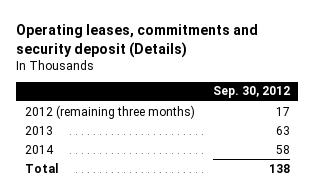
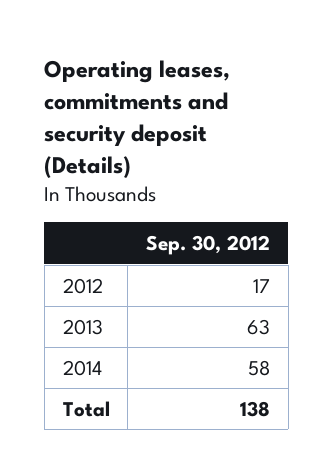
- 2012 (remaining three months) | 17
+ 2012 | 17

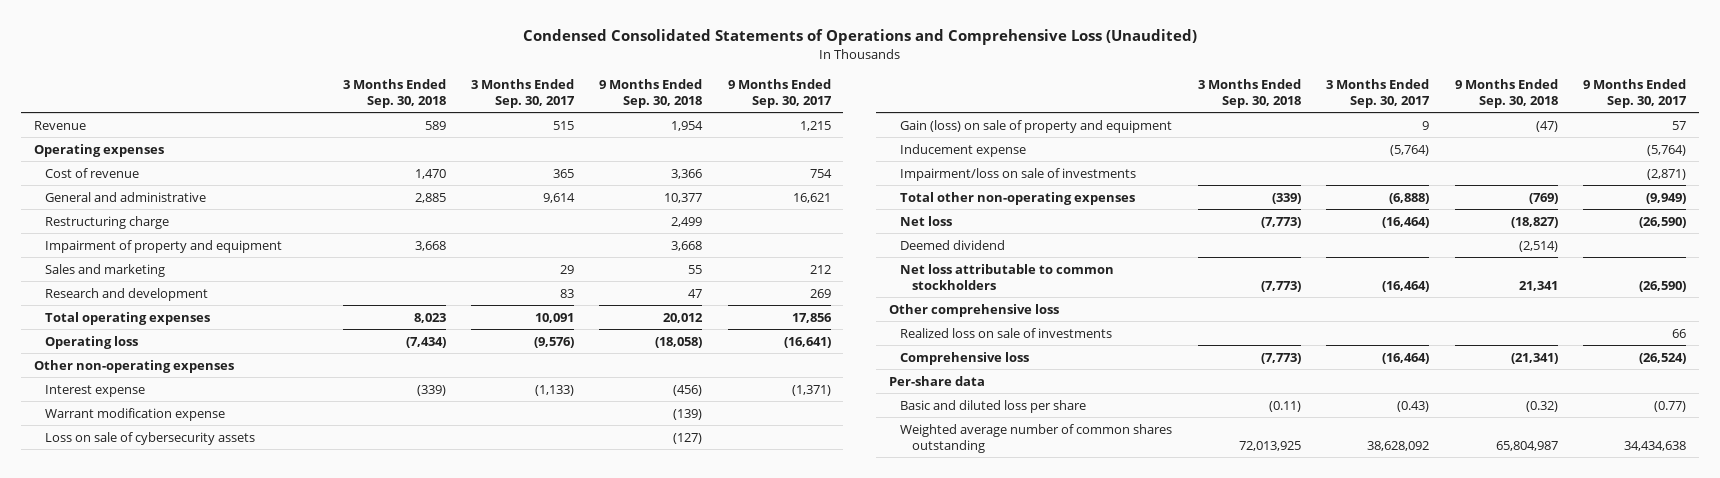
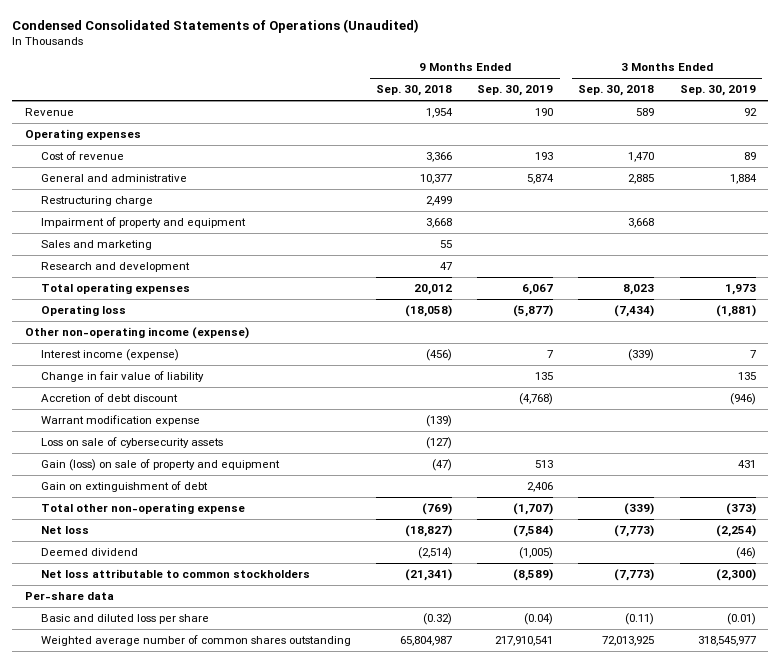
- Condensed Consolidated Statements of Operations and Comprehensive Loss (Unaudited)
+ Condensed Consolidated Statements of Operations (Unaudited)
- | 3 Months Ended Sep. 30, 2018 | 3 Months Ended Sep. 30, 2017 | 9 Months Ended Sep. 30, 2018 | 9 Months Ended Sep. 30, 2017
+ | 9 Months Ended Sep. 30, 2018 | 9 Months Ended Sep. 30, 2019 | 3 Months Ended Sep. 30, 2018 | 3 Months Ended Sep. 30, 2019
- Other non-operating expenses
- Interest expense | (339) | (1,133) | (456) | (1,371)
+ Other non-operating income (expense)
+ Interest income (expense) | (456) | 7 | (339) | 7
+ Change in fair value of liability | | 135 | | 135
+ Accretion of debt discount | | (4,768) | | (946)
- Inducement expense | | (5,764) | | (5,764)
- Impairment/loss on sale of investments | | | | (2,871)
- Total other non-operating expenses | (339) | (6,888) | (769) | (9,949)
+ Gain on extinguishment of debt | | 2,406 | |
+ Total other non-operating expense | (769) | (1,707) | (339) | (373)
- Net loss attributable to common stockholders | (7,773) | (16,464) | 21,341 | (26,590)
- Other comprehensive loss
- Realized loss on sale of investments | | | | 66
- Comprehensive loss | (7,773) | (16,464) | (21,341) | (26,524)
+ Net loss attributable to common stockholders | (21,341) | (8,589) | (7,773) | (2,300)

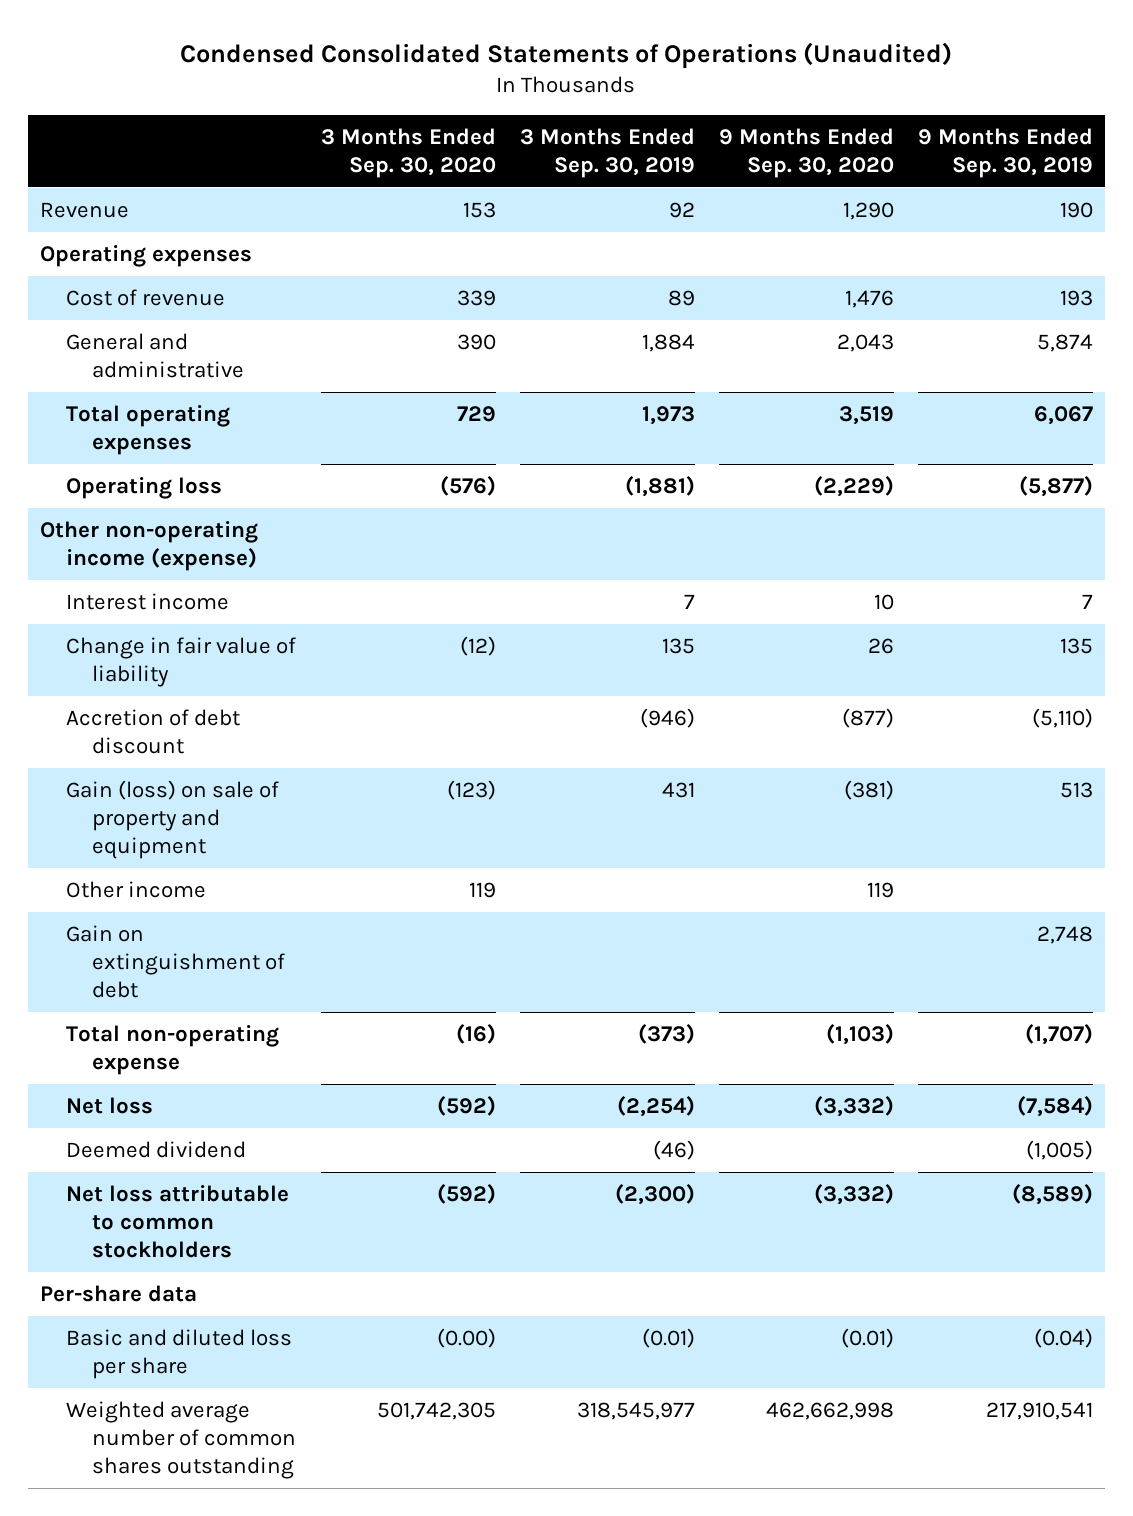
- | 9 Months Ended Sep. 30, 2018 | 9 Months Ended Sep. 30, 2019 | 3 Months Ended Sep. 30, 2018 | 3 Months Ended Sep. 30, 2019
+ | 3 Months Ended Sep. 30, 2020 | 3 Months Ended Sep. 30, 2019 | 9 Months Ended Sep. 30, 2020 | 9 Months Ended Sep. 30, 2019
- Restructuring charge | 2,499 | | |
- Impairment of property and equipment | 3,668 | | 3,668 |
- Sales and marketing | 55 | | |
- Research and development | 47 | | |
- Interest income (expense) | (456) | 7 | (339) | 7
+ Interest income | | 7 | 10 | 7
- Accretion of debt discount | | (4,768) | | (946)
- Warrant modification expense | (139) | | |
- Loss on sale of cybersecurity assets | (127) | | |
+ Accretion of debt discount | | (946) | (877) | (5,110)
- Gain on extinguishment of debt | | 2,406 | |
- Total other non-operating expense | (769) | (1,707) | (339) | (373)
+ Other income | 119 | | 119 |
+ Gain on extinguishment of debt | | | | 2,748
+ Total non-operating expense | (16) | (373) | (1,103) | (1,707)

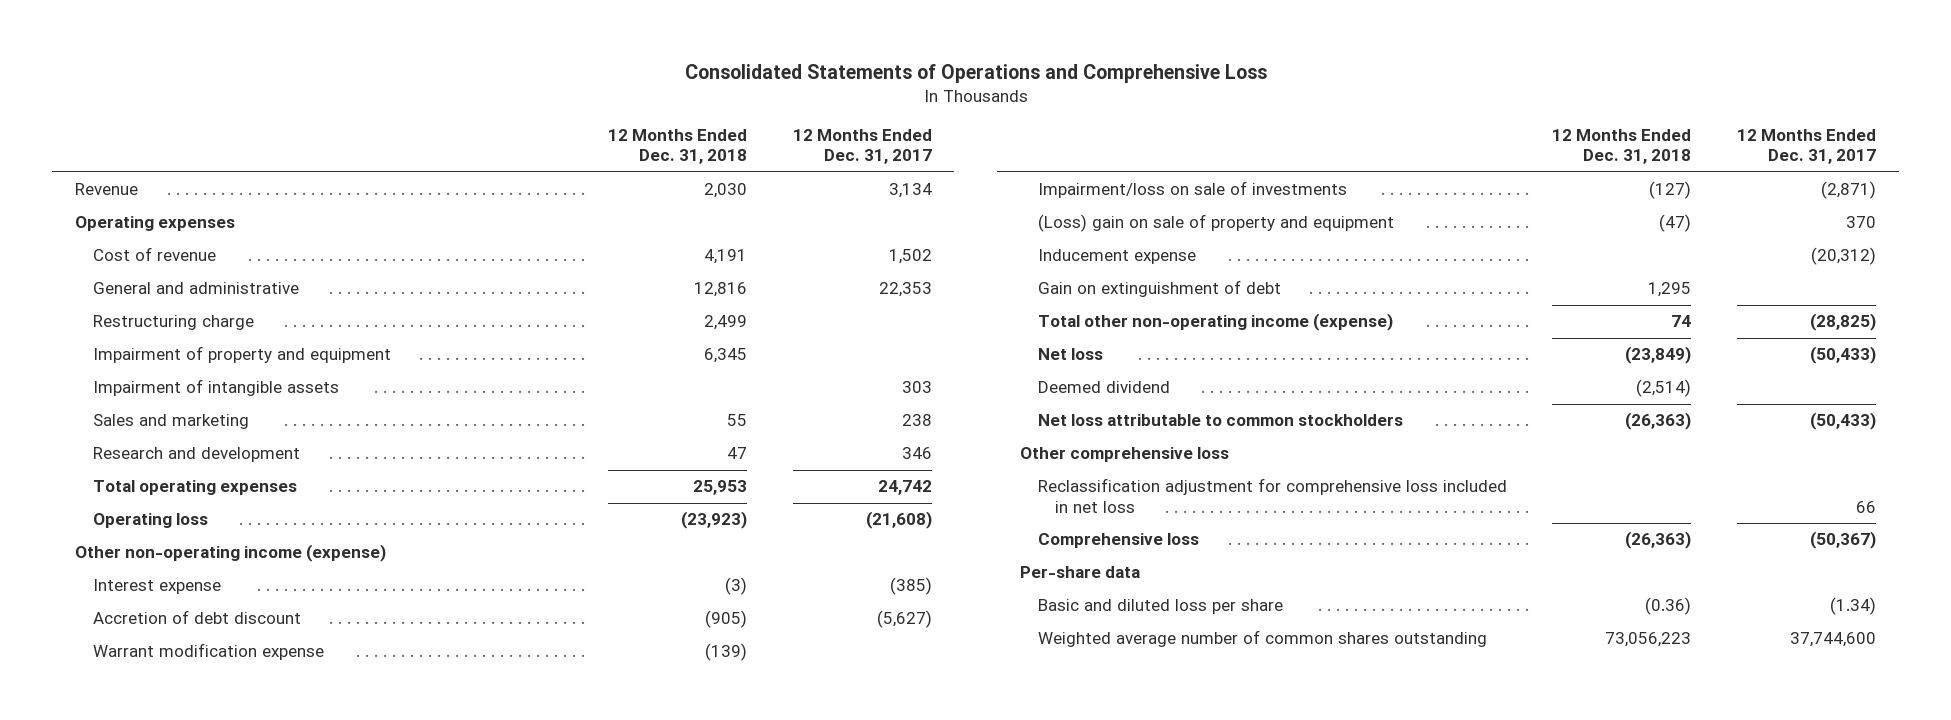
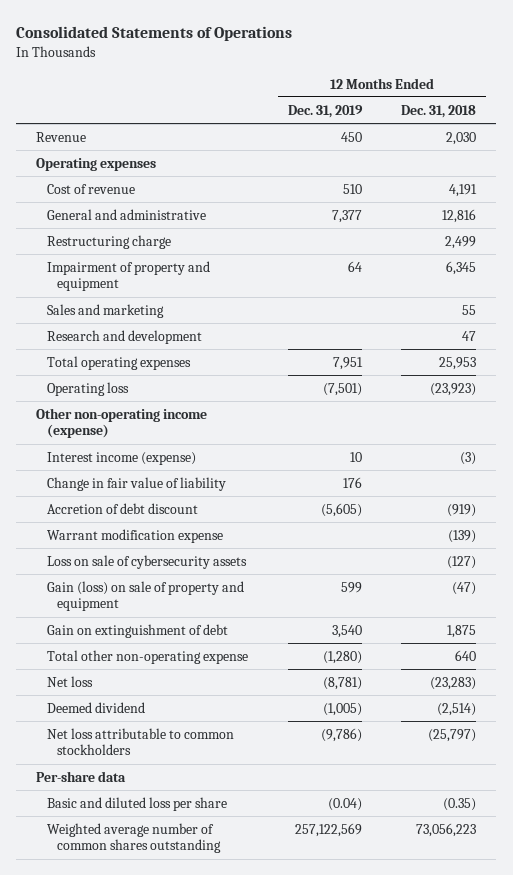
- Consolidated Statements of Operations and Comprehensive Loss
+ Consolidated Statements of Operations
- | 12 Months Ended Dec. 31, 2018 | 12 Months Ended Dec. 31, 2017
+ | 12 Months Ended Dec. 31, 2019 | 12 Months Ended Dec. 31, 2018
- Impairment of intangible assets | | 303
- Interest expense | (3) | (385)
- Accretion of debt discount | (905) | (5,627)
+ Interest income (expense) | 10 | (3)
+ Change in fair value of liability | 176 |
+ Accretion of debt discount | (5,605) | (919)
- Impairment/loss on sale of investments | (127) | (2,871)
- (Loss) gain on sale of property and equipment | (47) | 370
- Inducement expense | | (20,312)
- Gain on extinguishment of debt | 1,295 |
- Total other non-operating income (expense) | 74 | (28,825)
- Net loss | (23,849) | (50,433)
+ Loss on sale of cybersecurity assets | | (127)
+ Gain (loss) on sale of property and equipment | 599 | (47)
+ Gain on extinguishment of debt | 3,540 | 1,875
+ Total other non-operating expense | (1,280) | 640
+ Net loss | (8,781) | (23,283)
- Net loss attributable to common stockholders | (26,363) | (50,433)
- Other comprehensive loss
- Reclassification adjustment for comprehensive loss included in net loss | | 66
- Comprehensive loss | (26,363) | (50,367)
+ Net loss attributable to common stockholders | (9,786) | (25,797)
- Basic and diluted loss per share | (0.36) | (1.34)
+ Basic and diluted loss per share | (0.04) | (0.35)

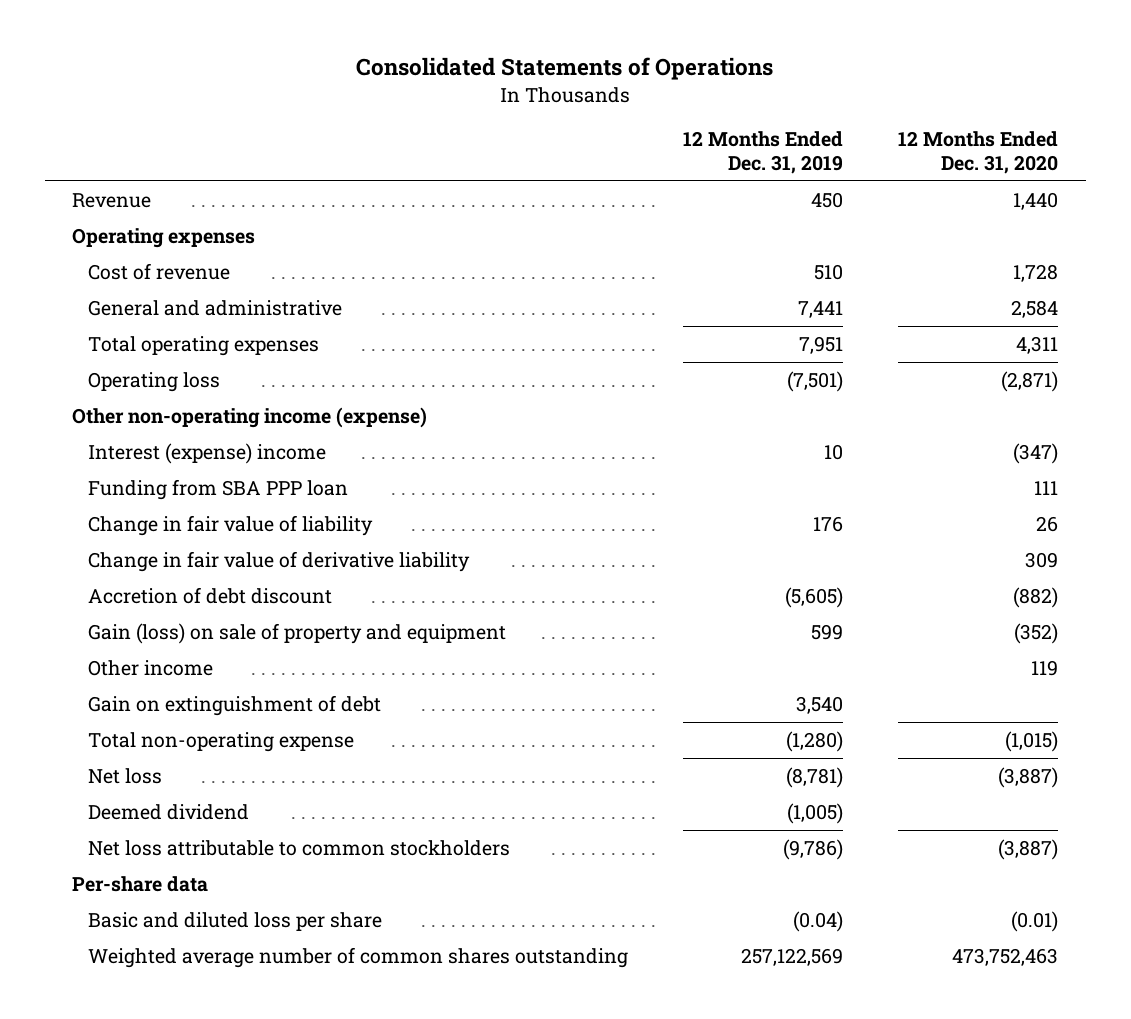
- | 12 Months Ended Dec. 31, 2019 | 12 Months Ended Dec. 31, 2018
+ | 12 Months Ended Dec. 31, 2019 | 12 Months Ended Dec. 31, 2020
- General and administrative | 7,377 | 12,816
- Restructuring charge | | 2,499
- Impairment of property and equipment | 64 | 6,345
- Sales and marketing | | 55
- Research and development | | 47
+ General and administrative | 7,441 | 2,584
- Interest income (expense) | 10 | (3)
+ Interest (expense) income | 10 | (347)
+ Funding from SBA PPP loan | | 111
+ Change in fair value of derivative liability | | 309
- Warrant modification expense | | (139)
- Loss on sale of cybersecurity assets | | (127)
+ Other income | | 119
- Total other non-operating expense | (1,280) | 640
+ Total non-operating expense | (1,280) | (1,015)

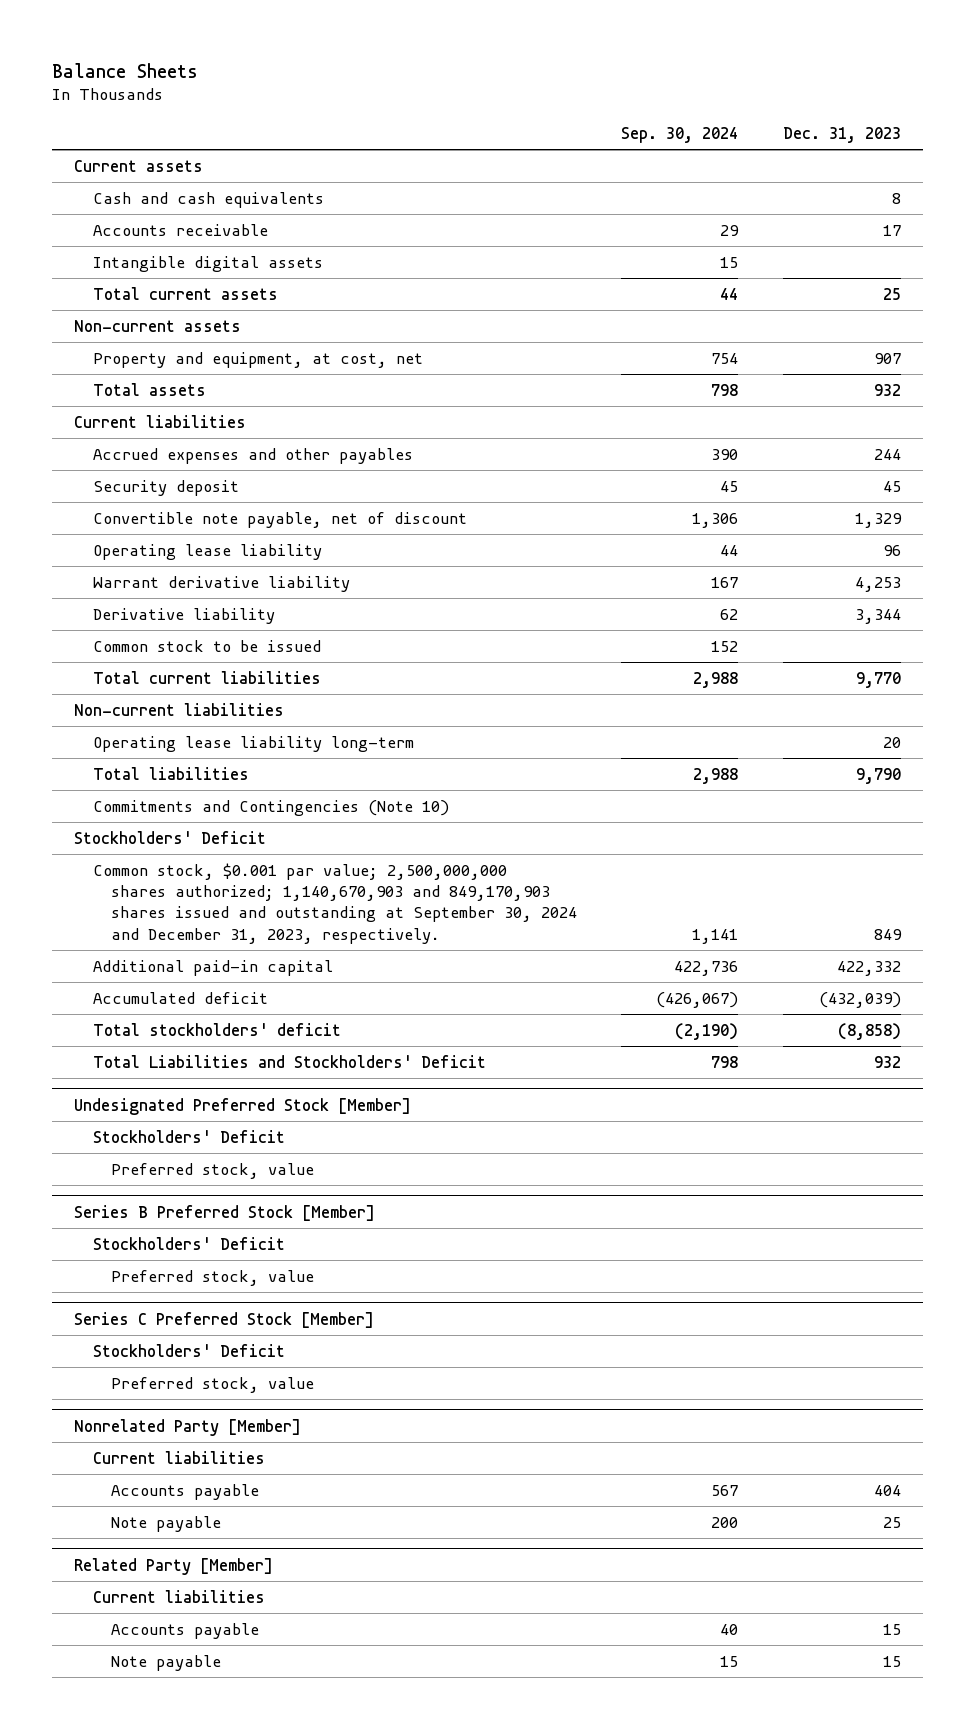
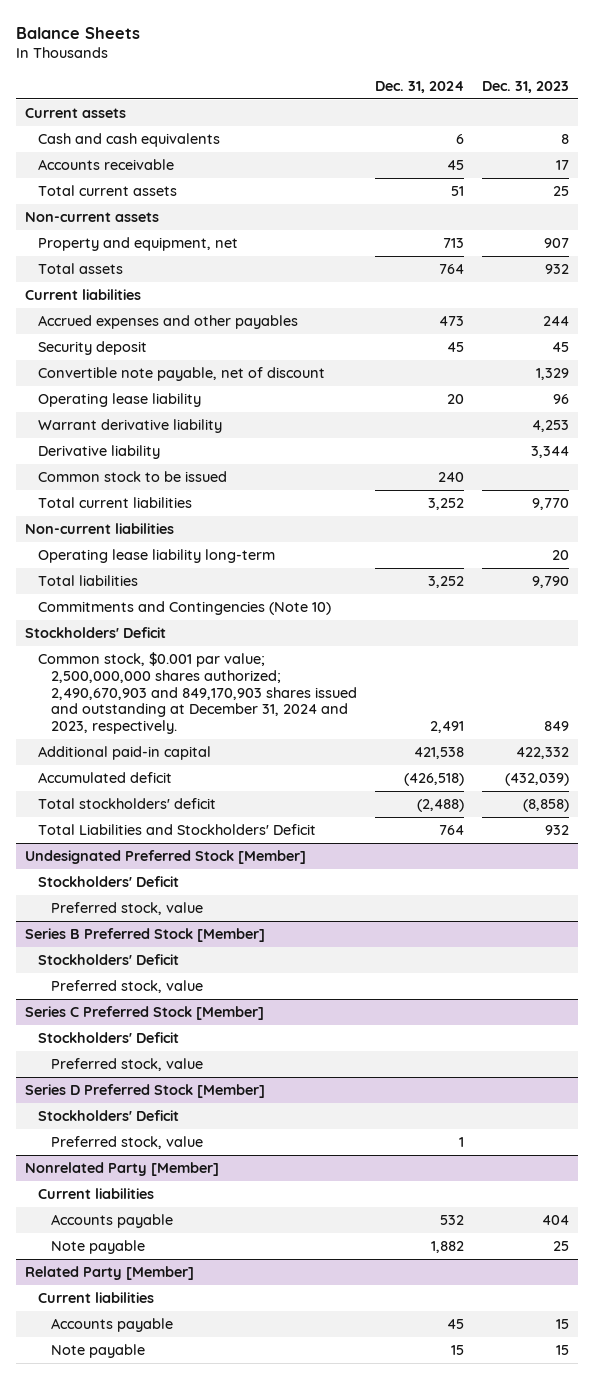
- | Sep. 30, 2024 | Dec. 31, 2023
+ | Dec. 31, 2024 | Dec. 31, 2023
- Intangible digital assets | 15 |
- Property and equipment, at cost, net | 754 | 907
+ Property and equipment, net | 713 | 907
- Common stock, $0.001 par value; 2,500,000,000 shares authorized; 1,140,670,903 and 849,170,903 shares issued and outstanding at September 30, 2024 and December 31, 2023, respectively. | 1,141 | 849
+ Common stock, $0.001 par value; 2,500,000,000 shares authorized; 2,490,670,903 and 849,170,903 shares issued and outstanding at December 31, 2024 and 2023, respectively. | 2,491 | 849
+ Series D Preferred Stock [Member]
+ Stockholders' Deficit
+ Preferred stock, value | 1 |

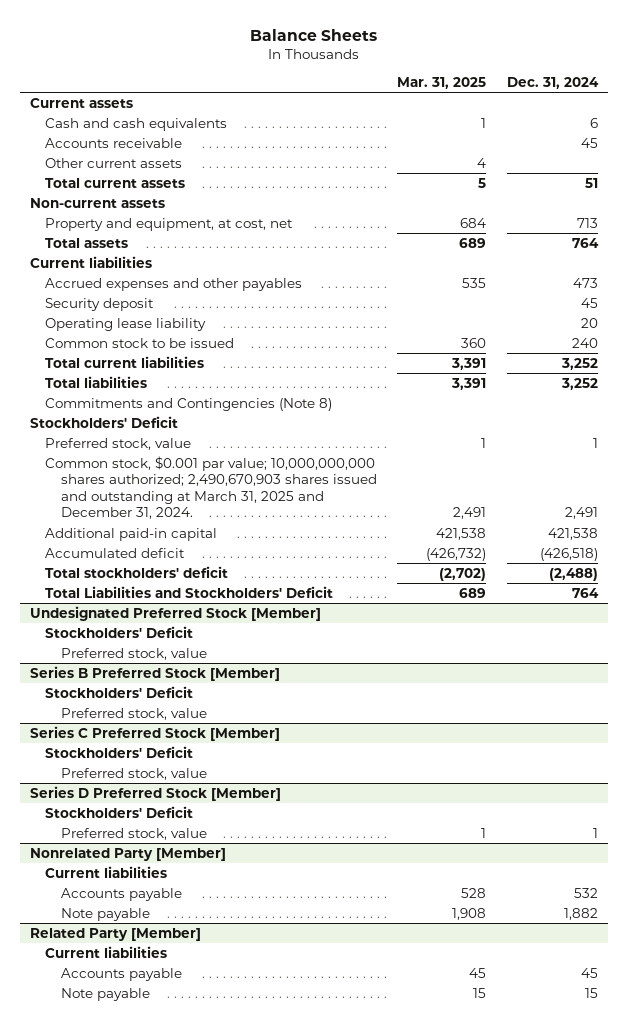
- | Dec. 31, 2024 | Dec. 31, 2023
+ | Mar. 31, 2025 | Dec. 31, 2024
+ Other current assets | 4 |
- Property and equipment, net | 713 | 907
+ Property and equipment, at cost, net | 684 | 713
- Convertible note payable, net of discount | | 1,329
- Warrant derivative liability | | 4,253
- Derivative liability | | 3,344
- Non-current liabilities
- Operating lease liability long-term | | 20
- Commitments and Contingencies (Note 10)
+ Commitments and Contingencies (Note 8)
- Common stock, $0.001 par value; 2,500,000,000 shares authorized; 2,490,670,903 and 849,170,903 shares issued and outstanding at December 31, 2024 and 2023, respectively. | 2,491 | 849
+ Preferred stock, value | 1 | 1
+ Common stock, $0.001 par value; 10,000,000,000 shares authorized; 2,490,670,903 shares issued and outstanding at March 31, 2025 and December 31, 2024. | 2,491 | 2,491

